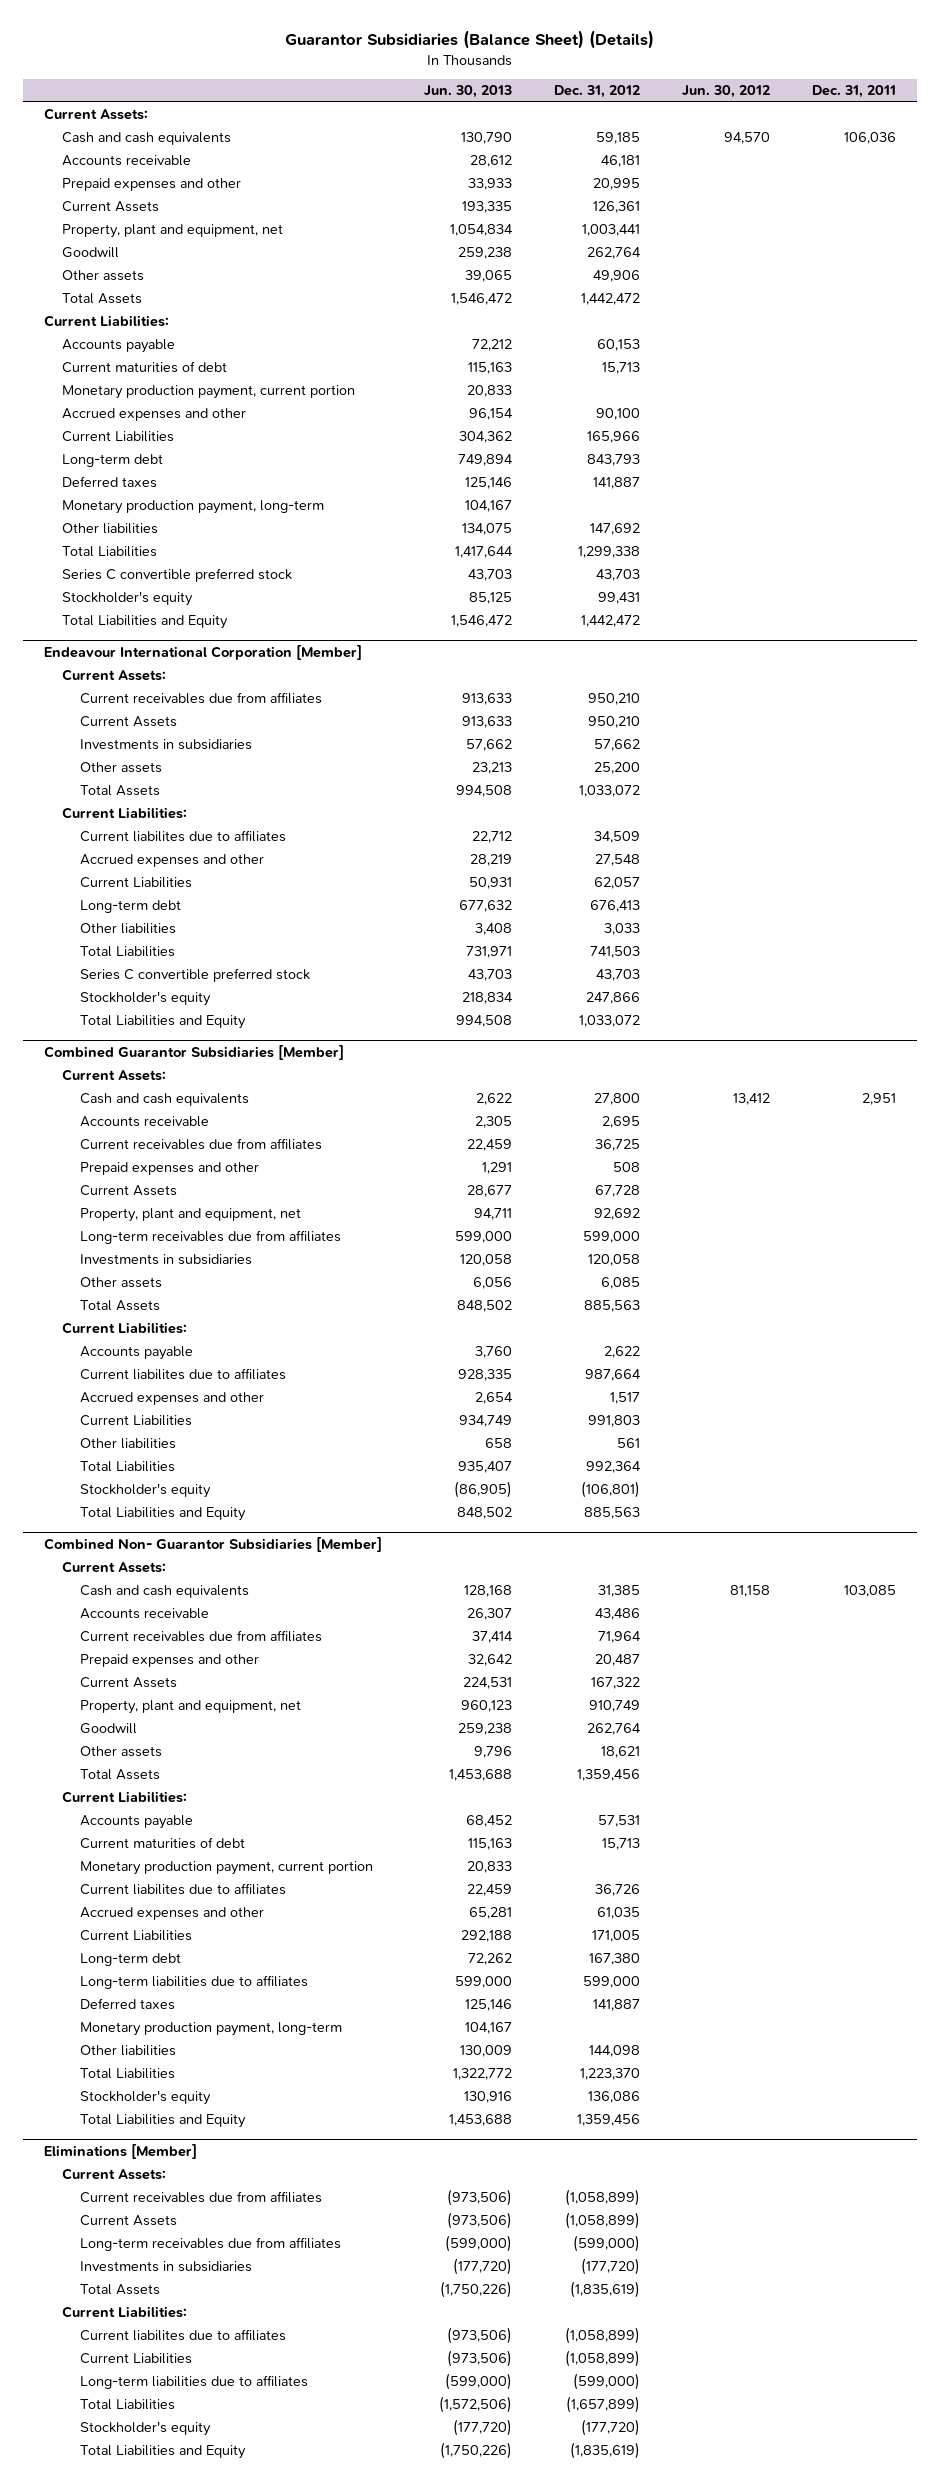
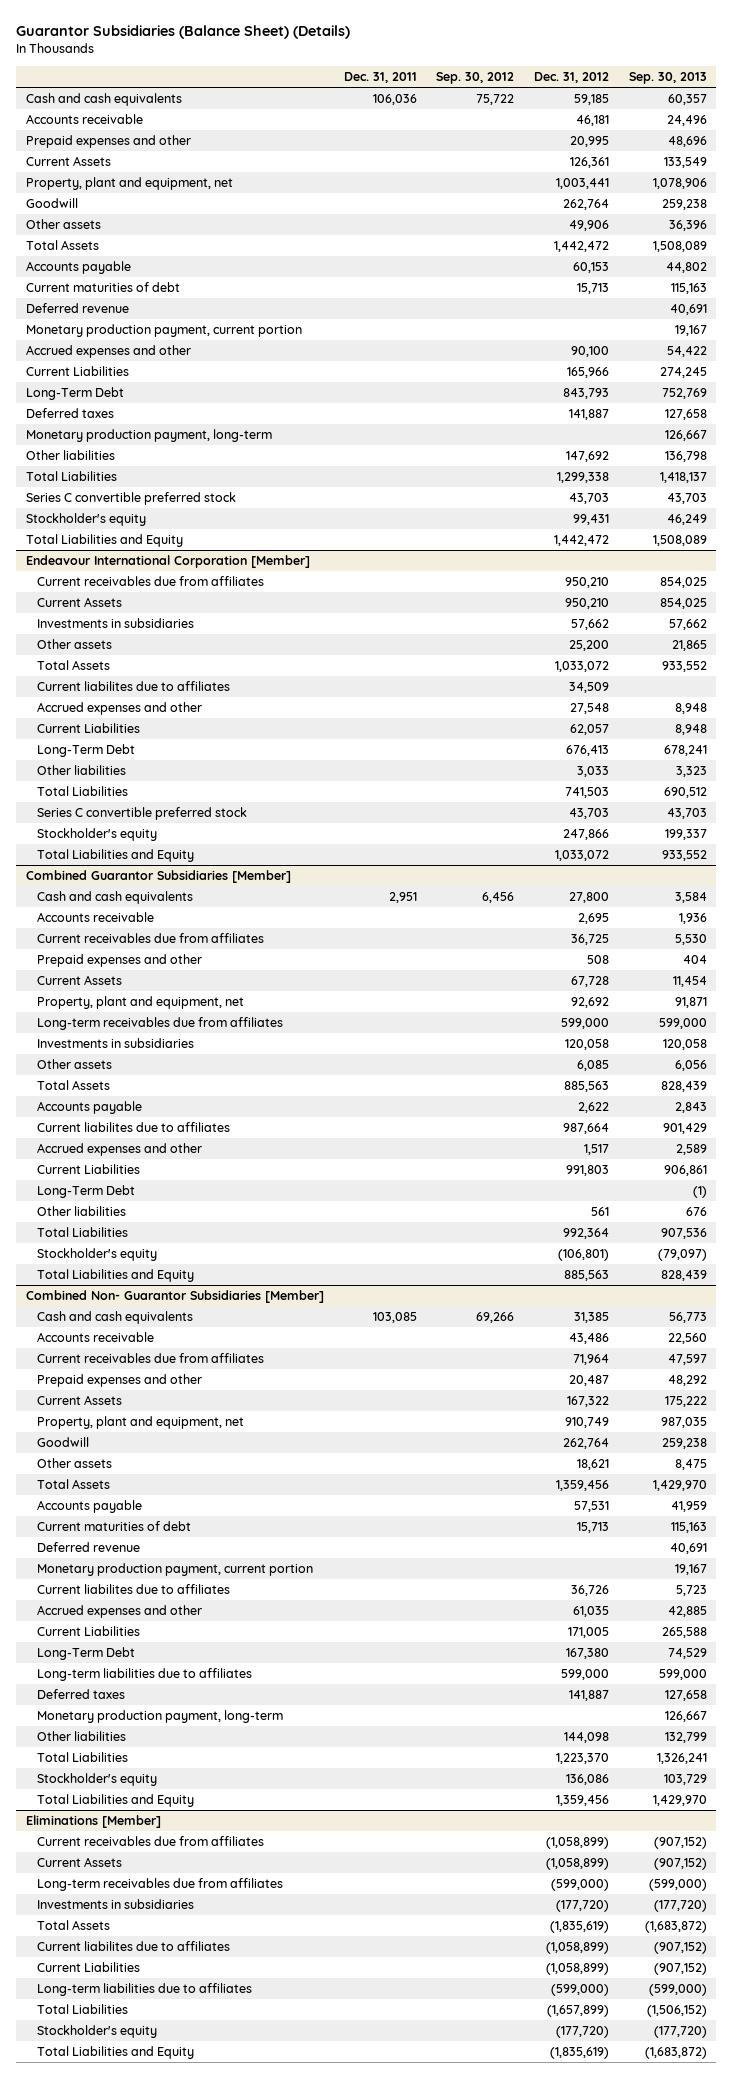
- | Jun. 30, 2013 | Dec. 31, 2012 | Jun. 30, 2012 | Dec. 31, 2011
+ | Dec. 31, 2011 | Sep. 30, 2012 | Dec. 31, 2012 | Sep. 30, 2013
- Current Assets:
- Current Liabilities:
+ Deferred revenue | | | | 40,691
- Long-term debt | 749,894 | 843,793 | |
+ Long-Term Debt | | | 843,793 | 752,769
@ Endeavour International Corporation [Member]
- Current Assets:
- Current Liabilities:
- Long-term debt | 677,632 | 676,413 | |
+ Long-Term Debt | | | 676,413 | 678,241
@ Combined Guarantor Subsidiaries [Member]
- Current Assets:
- Current Liabilities:
+ Long-Term Debt | | | | (1)
@ Combined Non- Guarantor Subsidiaries [Member]
- Current Assets:
- Current Liabilities:
+ Deferred revenue | | | | 40,691
- Long-term debt | 72,262 | 167,380 | |
+ Long-Term Debt | | | 167,380 | 74,529
@ Eliminations [Member]
- Current Assets:
- Current Liabilities:

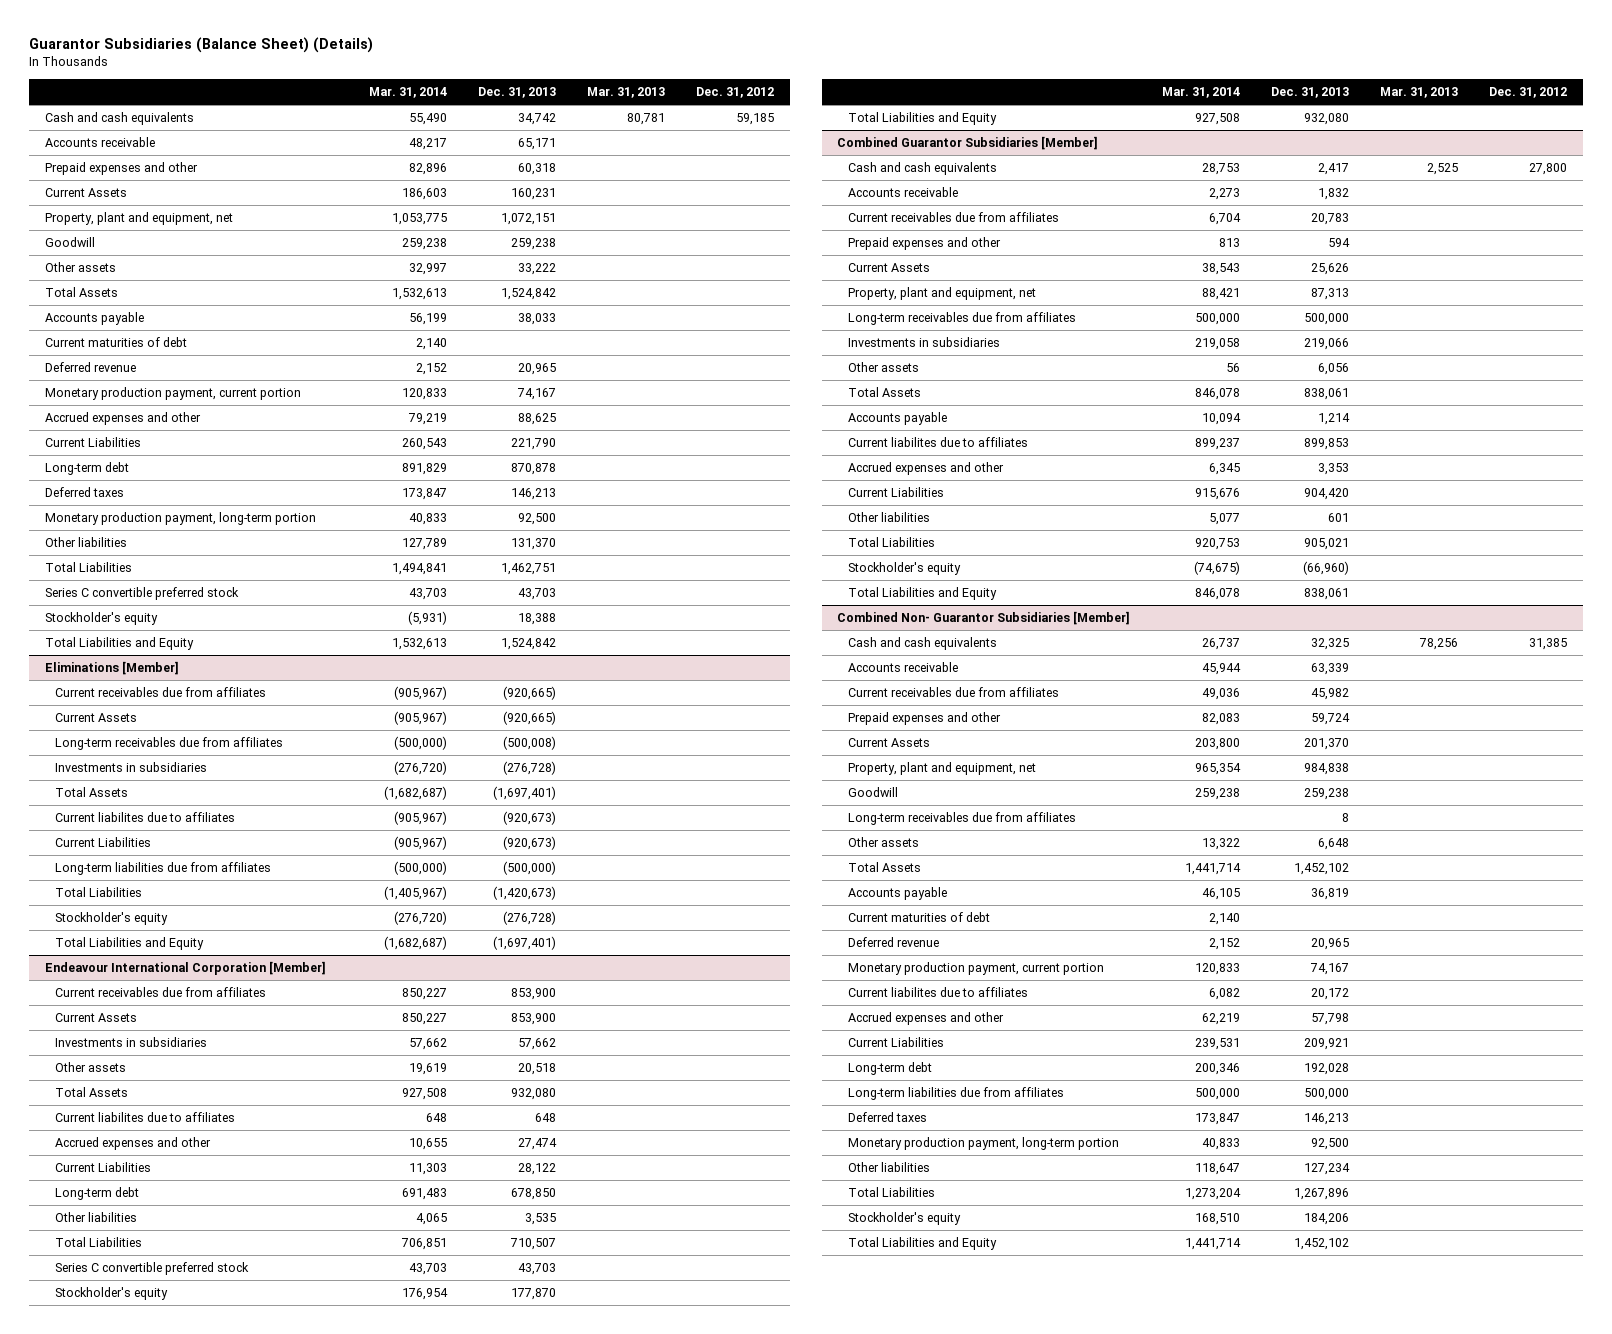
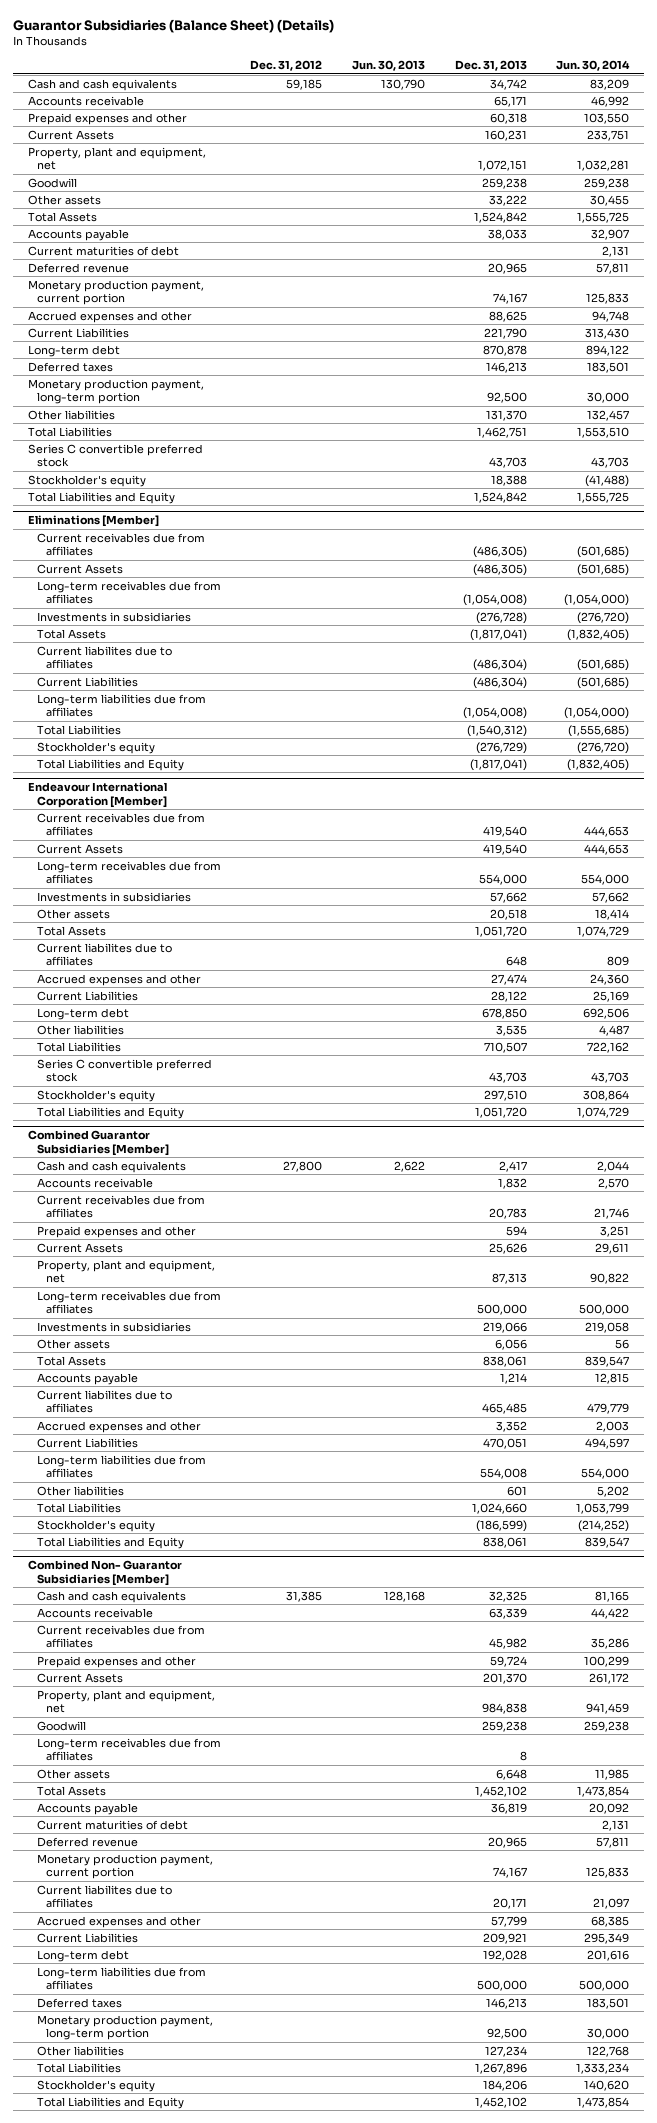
- | Mar. 31, 2014 | Dec. 31, 2013 | Mar. 31, 2013 | Dec. 31, 2012
+ | Dec. 31, 2012 | Jun. 30, 2013 | Dec. 31, 2013 | Jun. 30, 2014
@ Eliminations [Member]
- Current receivables due from affiliates | (905,967) | (920,665) | |
- Current Assets | (905,967) | (920,665) | |
- Long-term receivables due from affiliates | (500,000) | (500,008) | |
+ Current receivables due from affiliates | | | (486,305) | (501,685)
+ Current Assets | | | (486,305) | (501,685)
+ Long-term receivables due from affiliates | | | (1,054,008) | (1,054,000)
- Total Assets | (1,682,687) | (1,697,401) | |
- Current liabilites due to affiliates | (905,967) | (920,673) | |
- Current Liabilities | (905,967) | (920,673) | |
- Long-term liabilities due from affiliates | (500,000) | (500,000) | |
- Total Liabilities | (1,405,967) | (1,420,673) | |
- Stockholder's equity | (276,720) | (276,728) | |
- Total Liabilities and Equity | (1,682,687) | (1,697,401) | |
+ Total Assets | | | (1,817,041) | (1,832,405)
+ Current liabilites due to affiliates | | | (486,304) | (501,685)
+ Current Liabilities | | | (486,304) | (501,685)
+ Long-term liabilities due from affiliates | | | (1,054,008) | (1,054,000)
+ Total Liabilities | | | (1,540,312) | (1,555,685)
+ Stockholder's equity | | | (276,729) | (276,720)
+ Total Liabilities and Equity | | | (1,817,041) | (1,832,405)
@ Endeavour International Corporation [Member]
- Current receivables due from affiliates | 850,227 | 853,900 | |
- Current Assets | 850,227 | 853,900 | |
+ Current receivables due from affiliates | | | 419,540 | 444,653
+ Current Assets | | | 419,540 | 444,653
+ Long-term receivables due from affiliates | | | 554,000 | 554,000
- Total Assets | 927,508 | 932,080 | |
+ Total Assets | | | 1,051,720 | 1,074,729
- Stockholder's equity | 176,954 | 177,870 | |
- Total Liabilities and Equity | 927,508 | 932,080 | |
+ Stockholder's equity | | | 297,510 | 308,864
+ Total Liabilities and Equity | | | 1,051,720 | 1,074,729
@ Combined Guarantor Subsidiaries [Member]
- Current liabilites due to affiliates | 899,237 | 899,853 | |
- Accrued expenses and other | 6,345 | 3,353 | |
- Current Liabilities | 915,676 | 904,420 | |
+ Current liabilites due to affiliates | | | 465,485 | 479,779
+ Accrued expenses and other | | | 3,352 | 2,003
+ Current Liabilities | | | 470,051 | 494,597
+ Long-term liabilities due from affiliates | | | 554,008 | 554,000
- Total Liabilities | 920,753 | 905,021 | |
- Stockholder's equity | (74,675) | (66,960) | |
+ Total Liabilities | | | 1,024,660 | 1,053,799
+ Stockholder's equity | | | (186,599) | (214,252)
@ Combined Non- Guarantor Subsidiaries [Member]
- Current liabilites due to affiliates | 6,082 | 20,172 | |
- Accrued expenses and other | 62,219 | 57,798 | |
+ Current liabilites due to affiliates | | | 20,171 | 21,097
+ Accrued expenses and other | | | 57,799 | 68,385

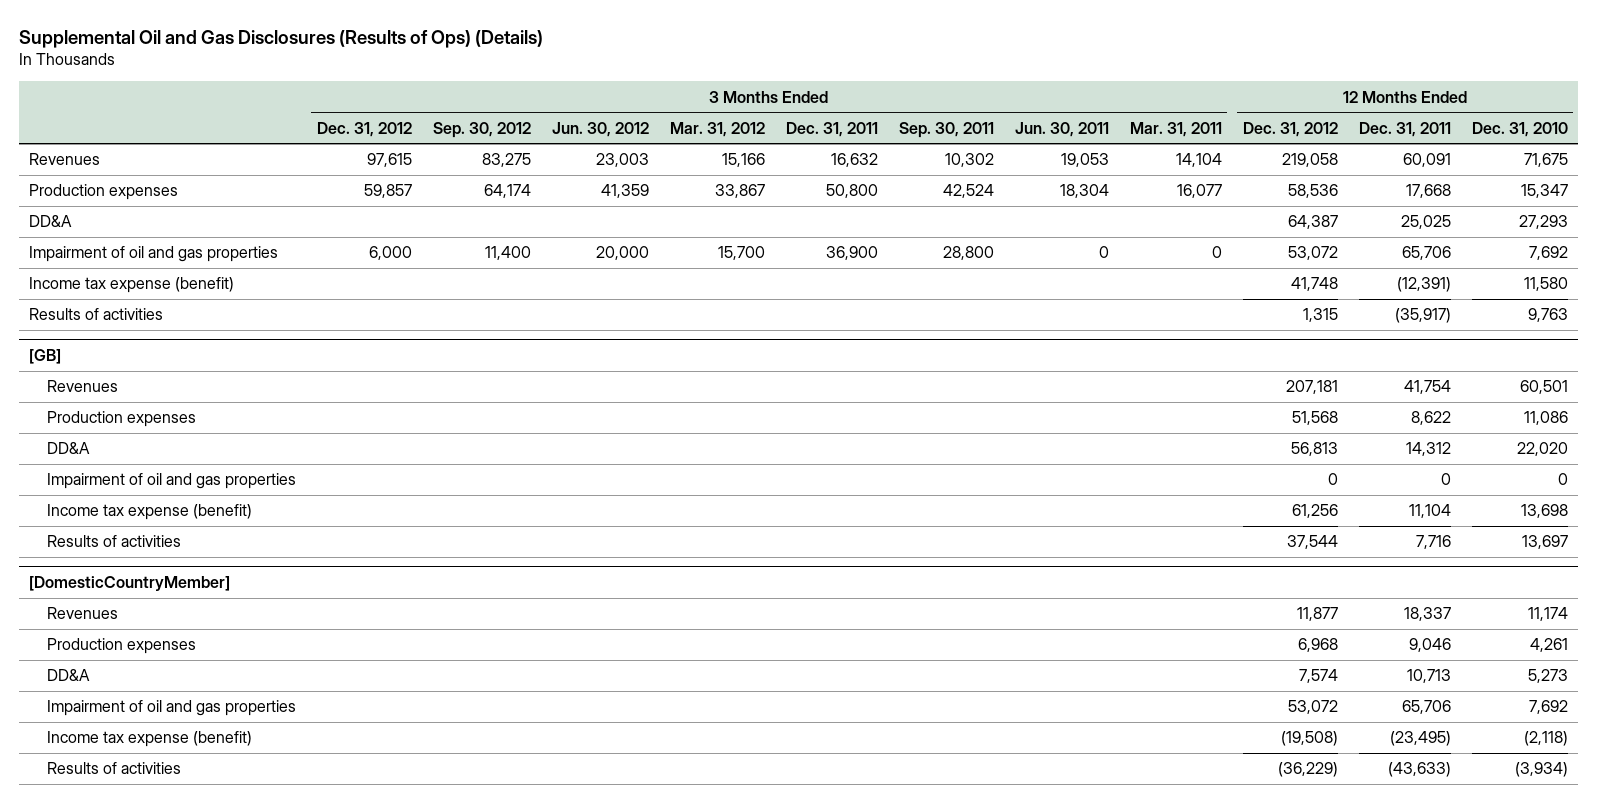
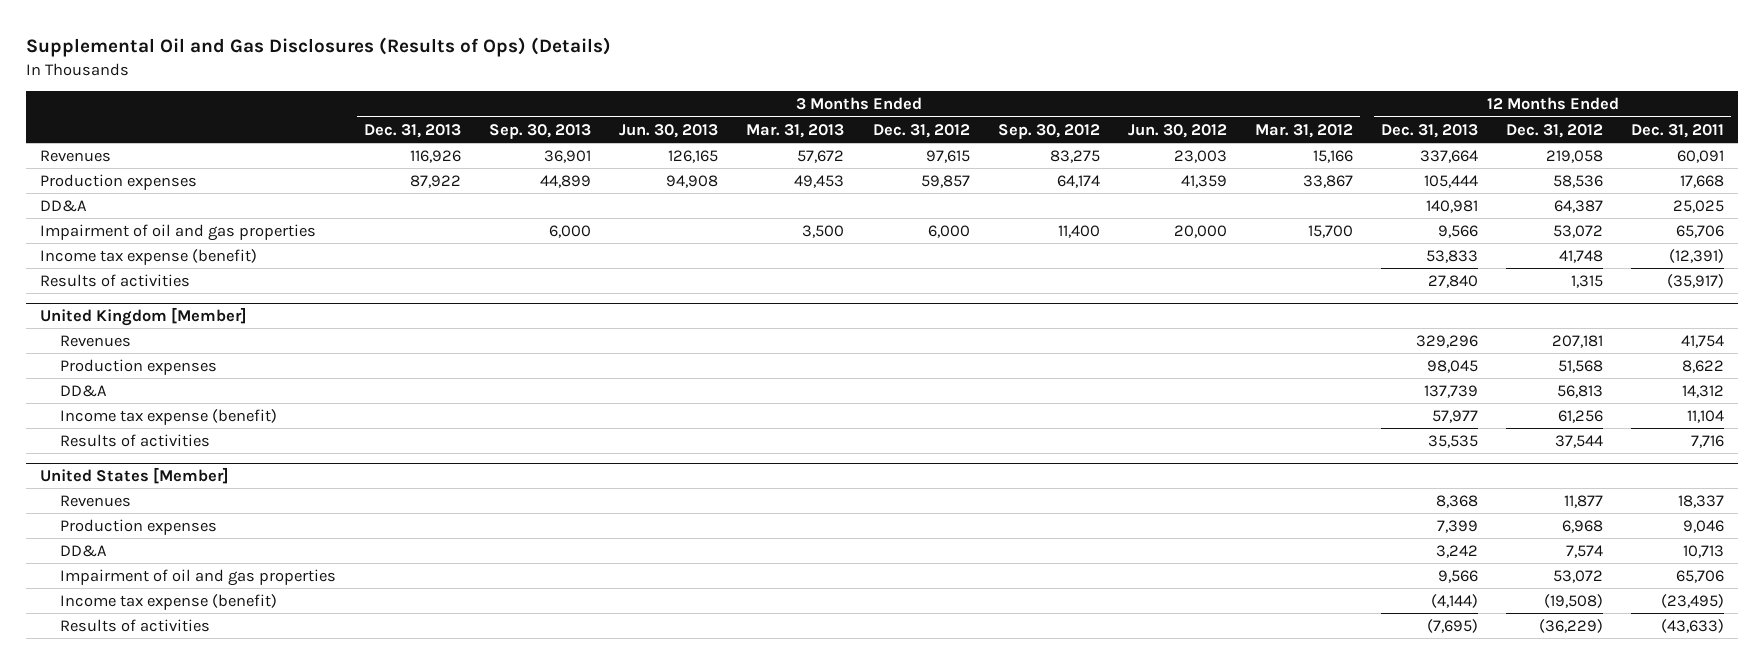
- | 3 Months Ended Dec. 31, 2012 | 3 Months Ended Sep. 30, 2012 | 3 Months Ended Jun. 30, 2012 | 3 Months Ended Mar. 31, 2012 | 3 Months Ended Dec. 31, 2011 | 3 Months Ended Sep. 30, 2011 | 3 Months Ended Jun. 30, 2011 | 3 Months Ended Mar. 31, 2011 | 12 Months Ended Dec. 31, 2012 | 12 Months Ended Dec. 31, 2011 | 12 Months Ended Dec. 31, 2010
+ | 3 Months Ended Dec. 31, 2013 | 3 Months Ended Sep. 30, 2013 | 3 Months Ended Jun. 30, 2013 | 3 Months Ended Mar. 31, 2013 | 3 Months Ended Dec. 31, 2012 | 3 Months Ended Sep. 30, 2012 | 3 Months Ended Jun. 30, 2012 | 3 Months Ended Mar. 31, 2012 | 12 Months Ended Dec. 31, 2013 | 12 Months Ended Dec. 31, 2012 | 12 Months Ended Dec. 31, 2011
- [GB]
+ United Kingdom [Member]
- Impairment of oil and gas properties | | | | | | | | | 0 | 0 | 0
- [DomesticCountryMember]
+ United States [Member]

